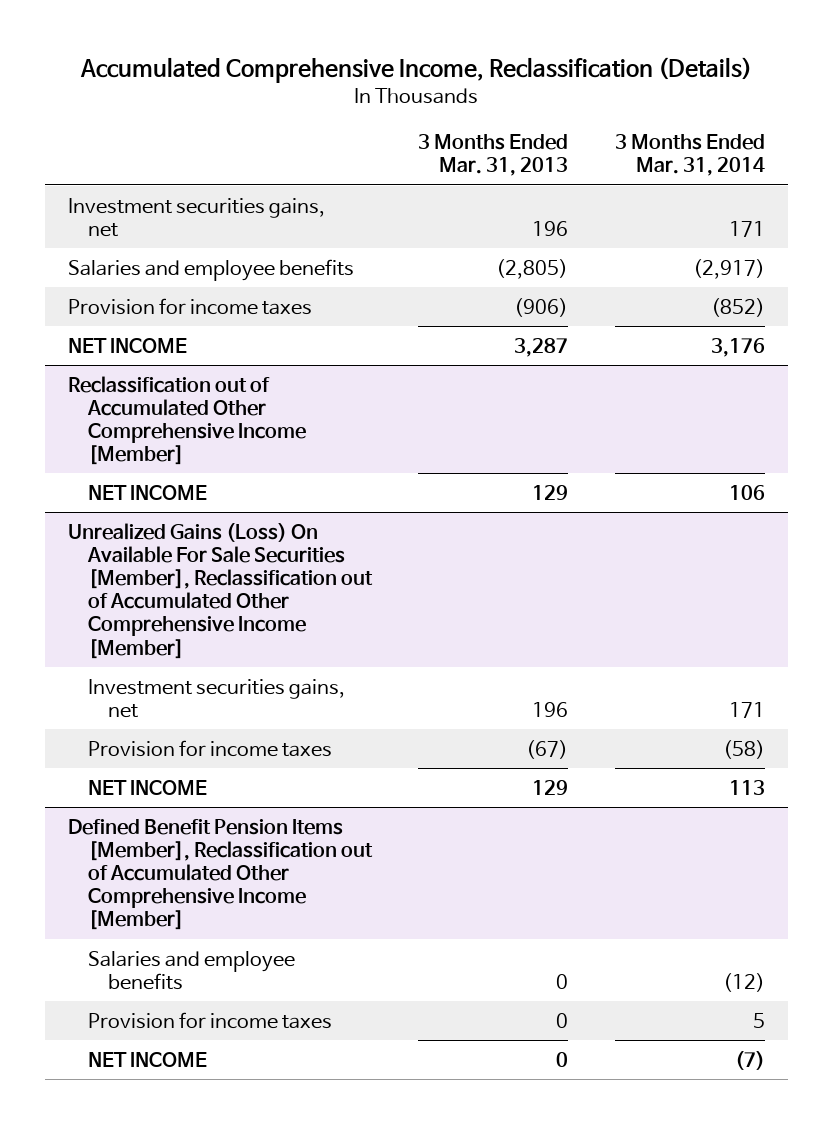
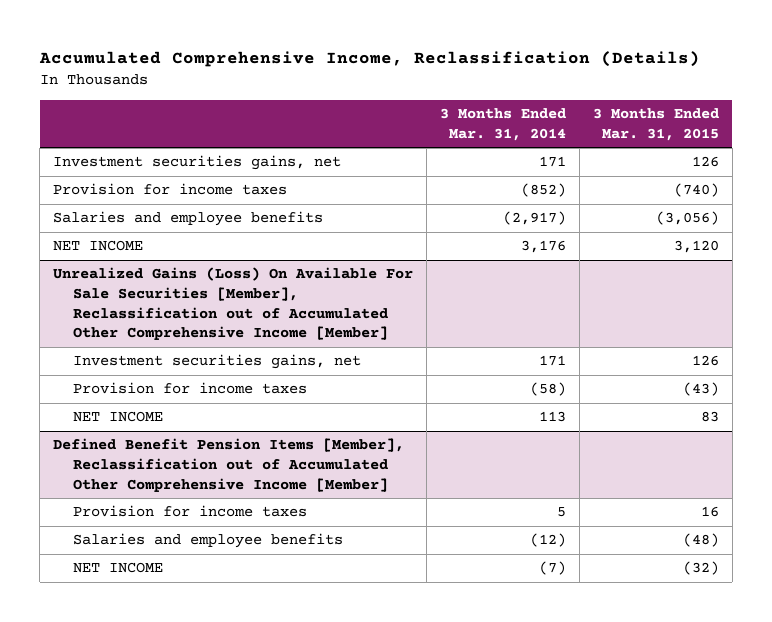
- | 3 Months Ended Mar. 31, 2013 | 3 Months Ended Mar. 31, 2014
+ | 3 Months Ended Mar. 31, 2014 | 3 Months Ended Mar. 31, 2015
moved down: Salaries and employee benefits | (2,917) | (3,056)
- Reclassification out of Accumulated Other Comprehensive Income [Member]
- NET INCOME | 129 | 106
@ Defined Benefit Pension Items [Member], Reclassification out of Accumulated Other Comprehensive Income [Member]
moved down: Salaries and employee benefits | (12) | (48)

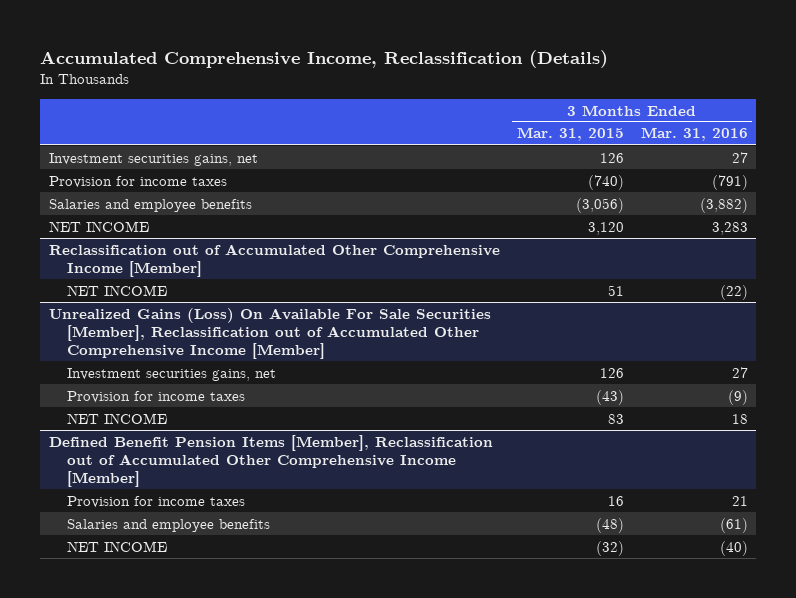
- | 3 Months Ended Mar. 31, 2014 | 3 Months Ended Mar. 31, 2015
+ | 3 Months Ended Mar. 31, 2015 | 3 Months Ended Mar. 31, 2016
+ Reclassification out of Accumulated Other Comprehensive Income [Member]
+ NET INCOME | 51 | (22)

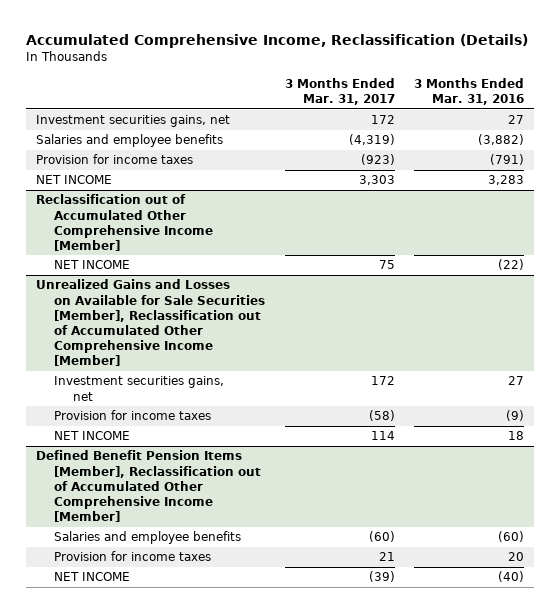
- | 3 Months Ended Mar. 31, 2015 | 3 Months Ended Mar. 31, 2016
+ | 3 Months Ended Mar. 31, 2017 | 3 Months Ended Mar. 31, 2016
moved down: Provision for income taxes | (923) | (791)
- Unrealized Gains (Loss) On Available For Sale Securities [Member], Reclassification out of Accumulated Other Comprehensive Income [Member]
+ Unrealized Gains and Losses on Available for Sale Securities [Member], Reclassification out of Accumulated Other Comprehensive Income [Member]
@ Defined Benefit Pension Items [Member], Reclassification out of Accumulated Other Comprehensive Income [Member]
- Provision for income taxes | 16 | 21
- Salaries and employee benefits | (48) | (61)
+ Salaries and employee benefits | (60) | (60)
+ Provision for income taxes | 21 | 20

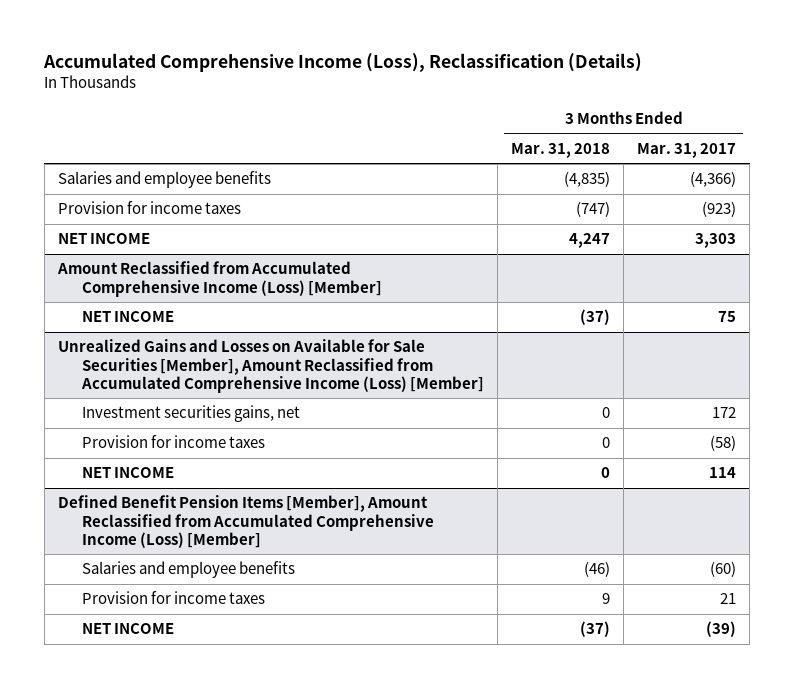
- Accumulated Comprehensive Income, Reclassification (Details)
+ Accumulated Comprehensive Income (Loss), Reclassification (Details)
- | 3 Months Ended Mar. 31, 2017 | 3 Months Ended Mar. 31, 2016
+ | 3 Months Ended Mar. 31, 2018 | 3 Months Ended Mar. 31, 2017
- Investment securities gains, net | 172 | 27
- Salaries and employee benefits | (4,319) | (3,882)
+ Salaries and employee benefits | (4,835) | (4,366)
- Reclassification out of Accumulated Other Comprehensive Income [Member]
+ Amount Reclassified from Accumulated Comprehensive Income (Loss) [Member]
- Unrealized Gains and Losses on Available for Sale Securities [Member], Reclassification out of Accumulated Other Comprehensive Income [Member]
+ Unrealized Gains and Losses on Available for Sale Securities [Member], Amount Reclassified from Accumulated Comprehensive Income (Loss) [Member]
- Defined Benefit Pension Items [Member], Reclassification out of Accumulated Other Comprehensive Income [Member]
+ Defined Benefit Pension Items [Member], Amount Reclassified from Accumulated Comprehensive Income (Loss) [Member]

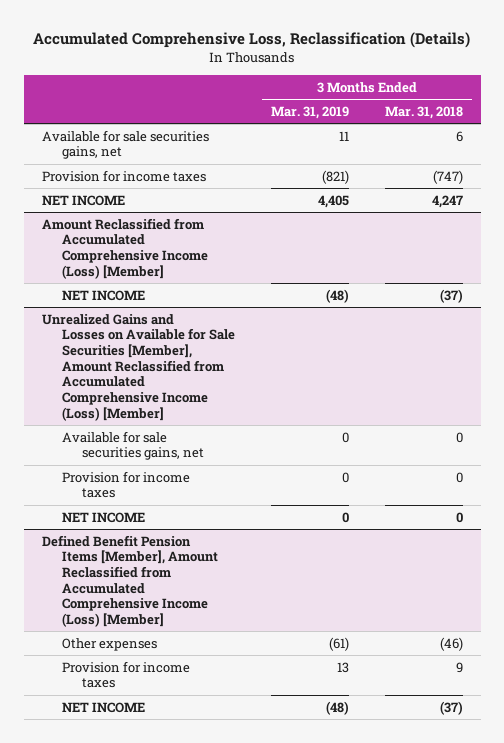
- Accumulated Comprehensive Income (Loss), Reclassification (Details)
+ Accumulated Comprehensive Loss, Reclassification (Details)
- | 3 Months Ended Mar. 31, 2018 | 3 Months Ended Mar. 31, 2017
+ | 3 Months Ended Mar. 31, 2019 | 3 Months Ended Mar. 31, 2018
- Salaries and employee benefits | (4,835) | (4,366)
+ Available for sale securities gains, net | 11 | 6
@ Unrealized Gains and Losses on Available for Sale Securities [Member], Amount Reclassified from Accumulated Comprehensive Income (Loss) [Member]
- Investment securities gains, net | 0 | 172
+ Available for sale securities gains, net | 0 | 0
@ Defined Benefit Pension Items [Member], Amount Reclassified from Accumulated Comprehensive Income (Loss) [Member]
- Salaries and employee benefits | (46) | (60)
+ Other expenses | (61) | (46)

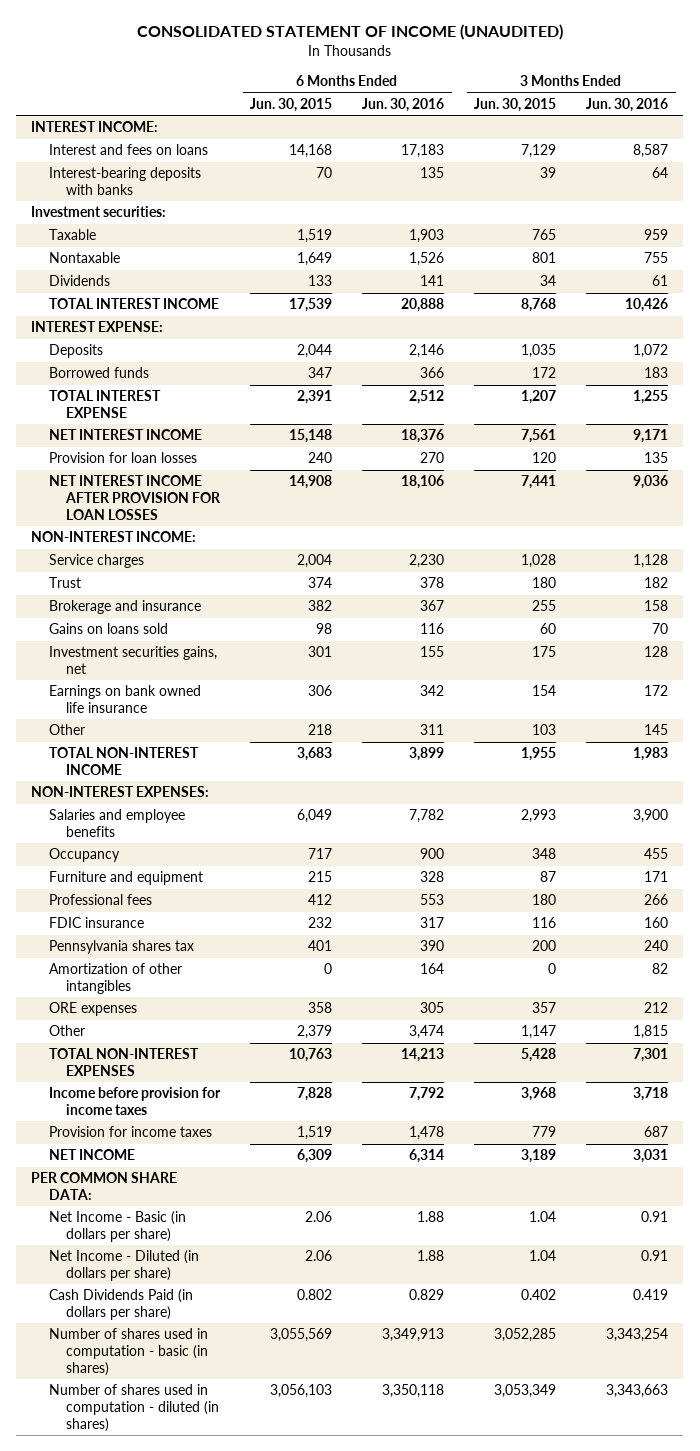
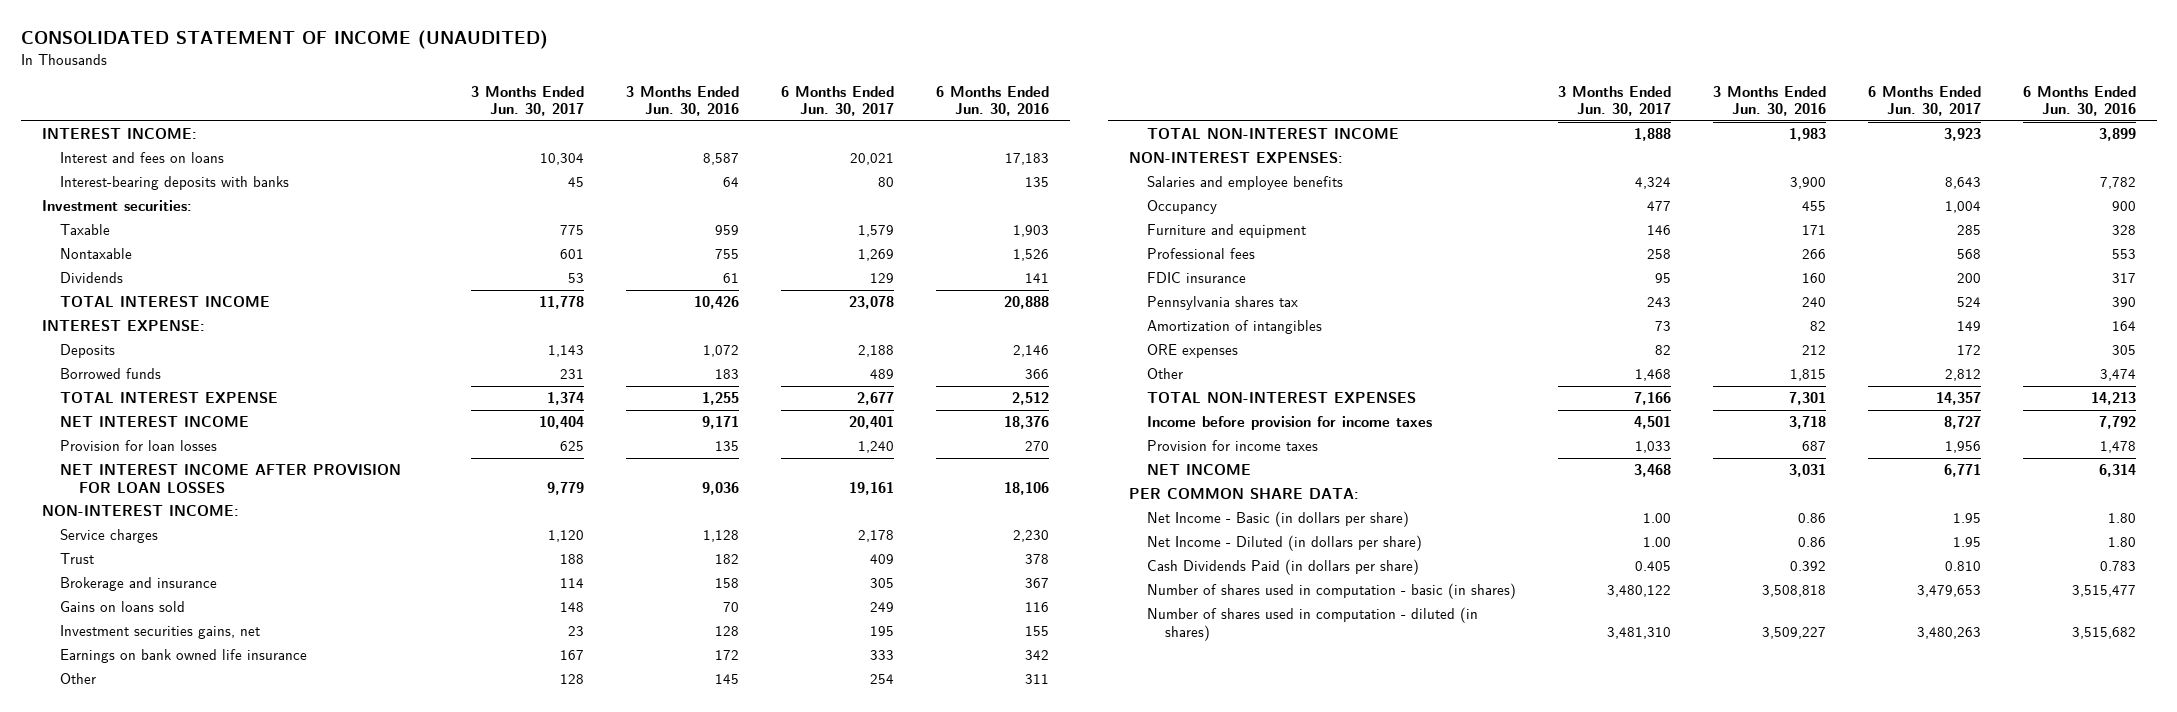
- | 6 Months Ended Jun. 30, 2015 | 6 Months Ended Jun. 30, 2016 | 3 Months Ended Jun. 30, 2015 | 3 Months Ended Jun. 30, 2016
+ | 3 Months Ended Jun. 30, 2017 | 3 Months Ended Jun. 30, 2016 | 6 Months Ended Jun. 30, 2017 | 6 Months Ended Jun. 30, 2016
- Amortization of other intangibles | 0 | 164 | 0 | 82
+ Amortization of intangibles | 73 | 82 | 149 | 164
- Net Income - Basic (in dollars per share) | 2.06 | 1.88 | 1.04 | 0.91
- Net Income - Diluted (in dollars per share) | 2.06 | 1.88 | 1.04 | 0.91
- Cash Dividends Paid (in dollars per share) | 0.802 | 0.829 | 0.402 | 0.419
- Number of shares used in computation - basic (in shares) | 3,055,569 | 3,349,913 | 3,052,285 | 3,343,254
- Number of shares used in computation - diluted (in shares) | 3,056,103 | 3,350,118 | 3,053,349 | 3,343,663
+ Net Income - Basic (in dollars per share) | 1.00 | 0.86 | 1.95 | 1.80
+ Net Income - Diluted (in dollars per share) | 1.00 | 0.86 | 1.95 | 1.80
+ Cash Dividends Paid (in dollars per share) | 0.405 | 0.392 | 0.810 | 0.783
+ Number of shares used in computation - basic (in shares) | 3,480,122 | 3,508,818 | 3,479,653 | 3,515,477
+ Number of shares used in computation - diluted (in shares) | 3,481,310 | 3,509,227 | 3,480,263 | 3,515,682

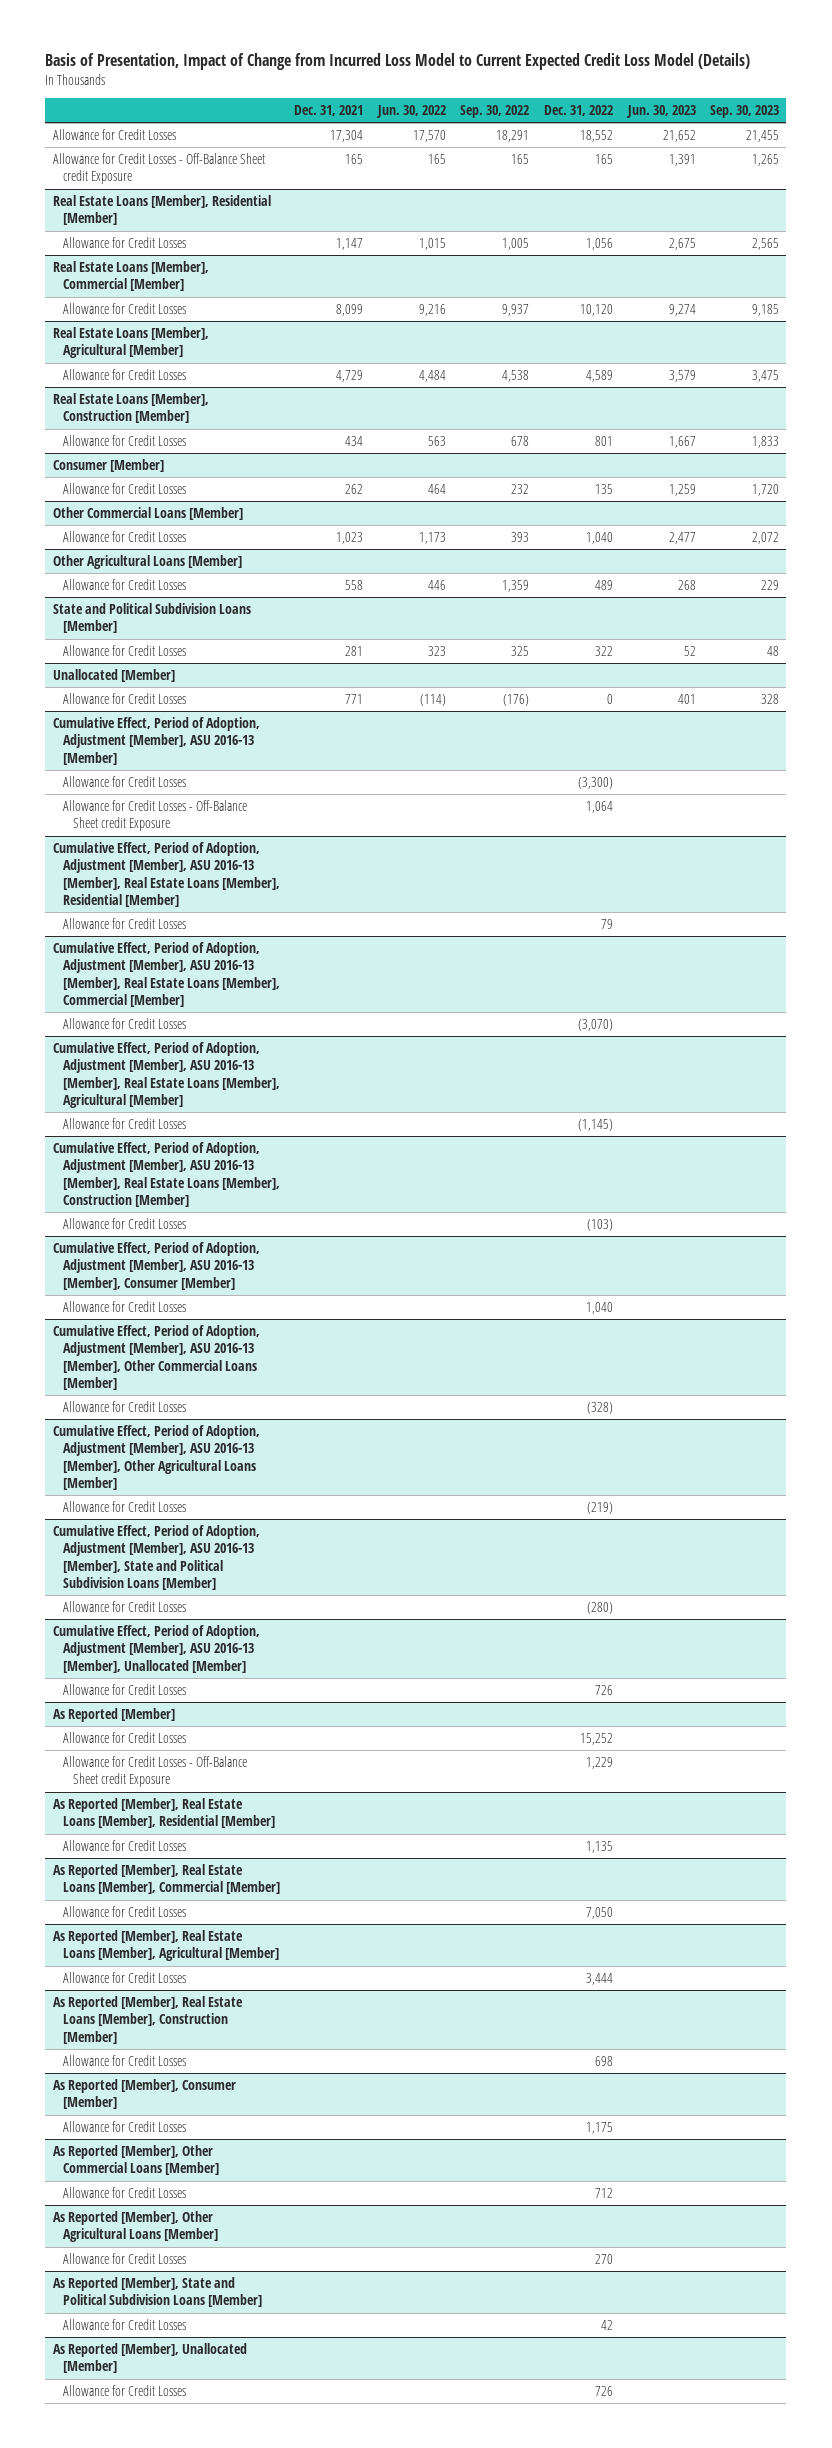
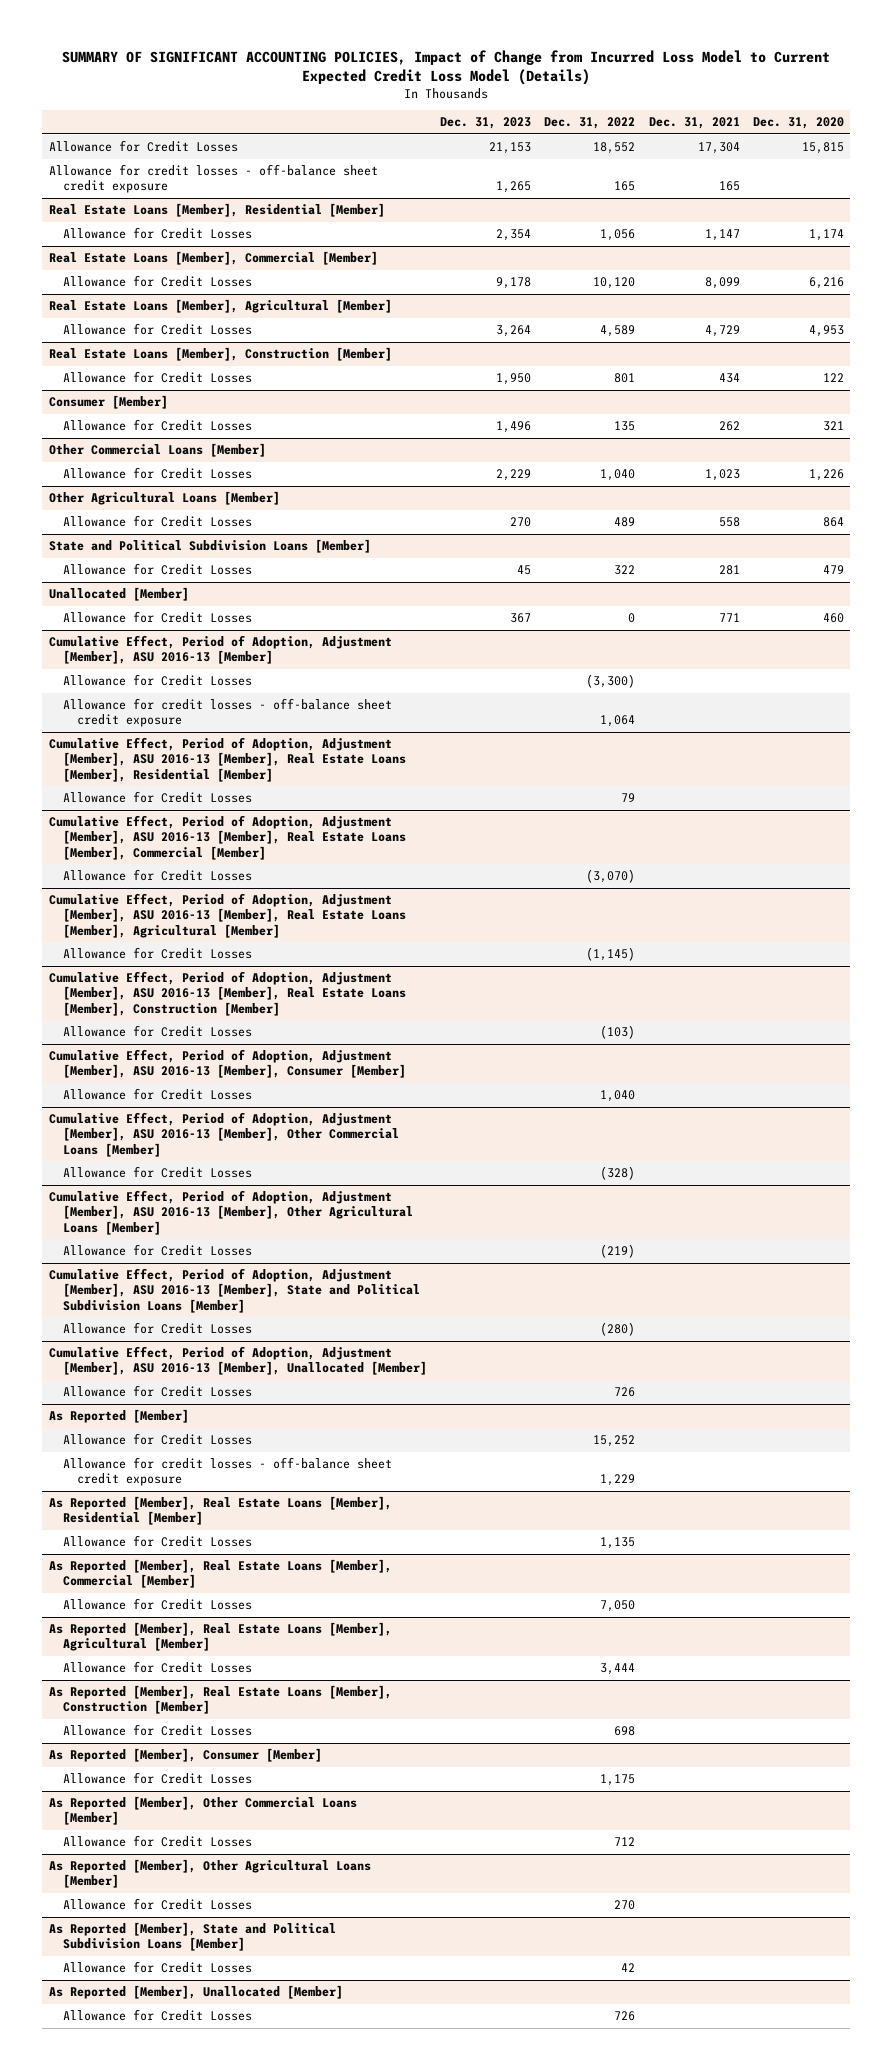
- Basis of Presentation, Impact of Change from Incurred Loss Model to Current Expected Credit Loss Model (Details)
+ SUMMARY OF SIGNIFICANT ACCOUNTING POLICIES, Impact of Change from Incurred Loss Model to Current Expected Credit Loss Model (Details)
- | Dec. 31, 2021 | Jun. 30, 2022 | Sep. 30, 2022 | Dec. 31, 2022 | Jun. 30, 2023 | Sep. 30, 2023
+ | Dec. 31, 2023 | Dec. 31, 2022 | Dec. 31, 2021 | Dec. 31, 2020
- Allowance for Credit Losses - Off-Balance Sheet credit Exposure | 165 | 165 | 165 | 165 | 1,391 | 1,265
+ Allowance for credit losses - off-balance sheet credit exposure | 1,265 | 165 | 165 |
@ Cumulative Effect, Period of Adoption, Adjustment [Member], ASU 2016-13 [Member]
- Allowance for Credit Losses - Off-Balance Sheet credit Exposure | | | | 1,064 | |
+ Allowance for credit losses - off-balance sheet credit exposure | | 1,064 | |
@ As Reported [Member]
- Allowance for Credit Losses - Off-Balance Sheet credit Exposure | | | | 1,229 | |
+ Allowance for credit losses - off-balance sheet credit exposure | | 1,229 | |

